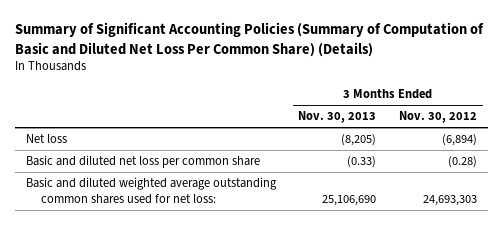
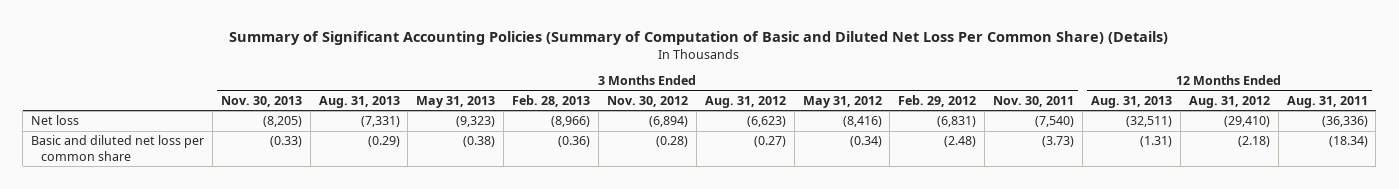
- | 3 Months Ended Nov. 30, 2013 | 3 Months Ended Nov. 30, 2012
+ | 3 Months Ended Nov. 30, 2013 | 3 Months Ended Aug. 31, 2013 | 3 Months Ended May 31, 2013 | 3 Months Ended Feb. 28, 2013 | 3 Months Ended Nov. 30, 2012 | 3 Months Ended Aug. 31, 2012 | 3 Months Ended May 31, 2012 | 3 Months Ended Feb. 29, 2012 | 3 Months Ended Nov. 30, 2011 | 12 Months Ended Aug. 31, 2013 | 12 Months Ended Aug. 31, 2012 | 12 Months Ended Aug. 31, 2011
- Basic and diluted weighted average outstanding common shares used for net loss: | 25,106,690 | 24,693,303

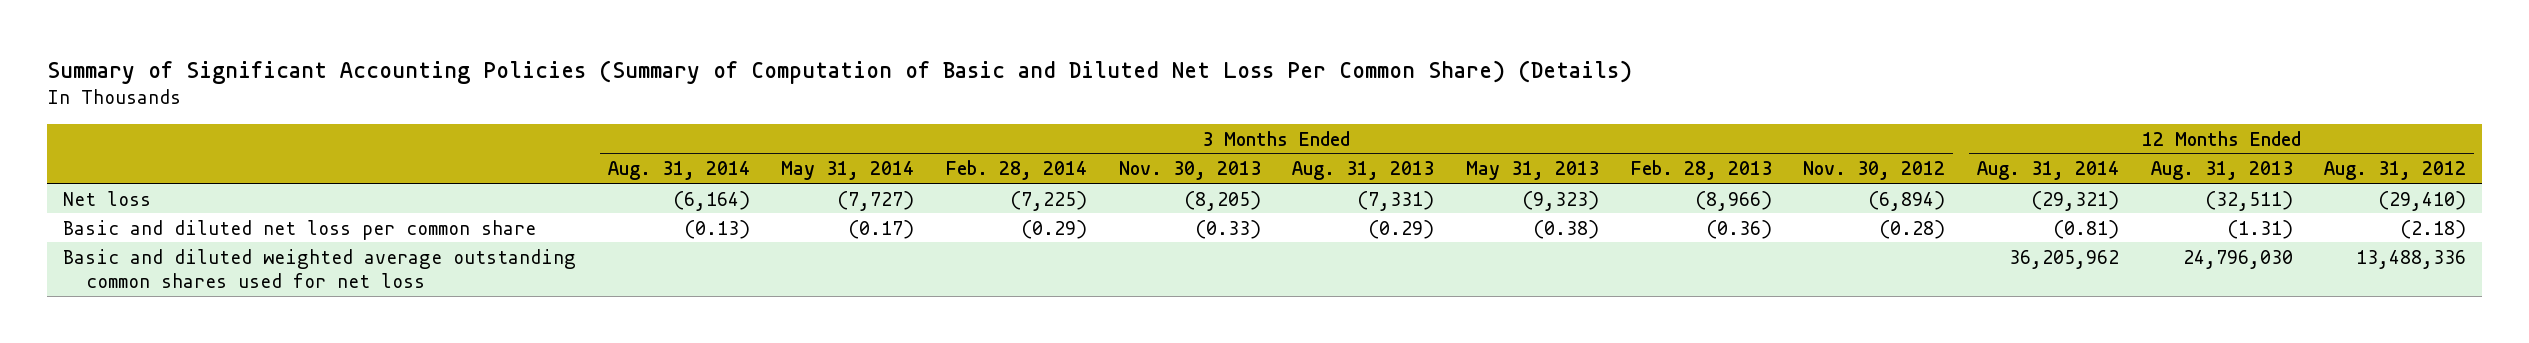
- | 3 Months Ended Nov. 30, 2013 | 3 Months Ended Aug. 31, 2013 | 3 Months Ended May 31, 2013 | 3 Months Ended Feb. 28, 2013 | 3 Months Ended Nov. 30, 2012 | 3 Months Ended Aug. 31, 2012 | 3 Months Ended May 31, 2012 | 3 Months Ended Feb. 29, 2012 | 3 Months Ended Nov. 30, 2011 | 12 Months Ended Aug. 31, 2013 | 12 Months Ended Aug. 31, 2012 | 12 Months Ended Aug. 31, 2011
+ | 3 Months Ended Aug. 31, 2014 | 3 Months Ended May 31, 2014 | 3 Months Ended Feb. 28, 2014 | 3 Months Ended Nov. 30, 2013 | 3 Months Ended Aug. 31, 2013 | 3 Months Ended May 31, 2013 | 3 Months Ended Feb. 28, 2013 | 3 Months Ended Nov. 30, 2012 | 12 Months Ended Aug. 31, 2014 | 12 Months Ended Aug. 31, 2013 | 12 Months Ended Aug. 31, 2012
+ Basic and diluted weighted average outstanding common shares used for net loss | | | | | | | | | 36,205,962 | 24,796,030 | 13,488,336

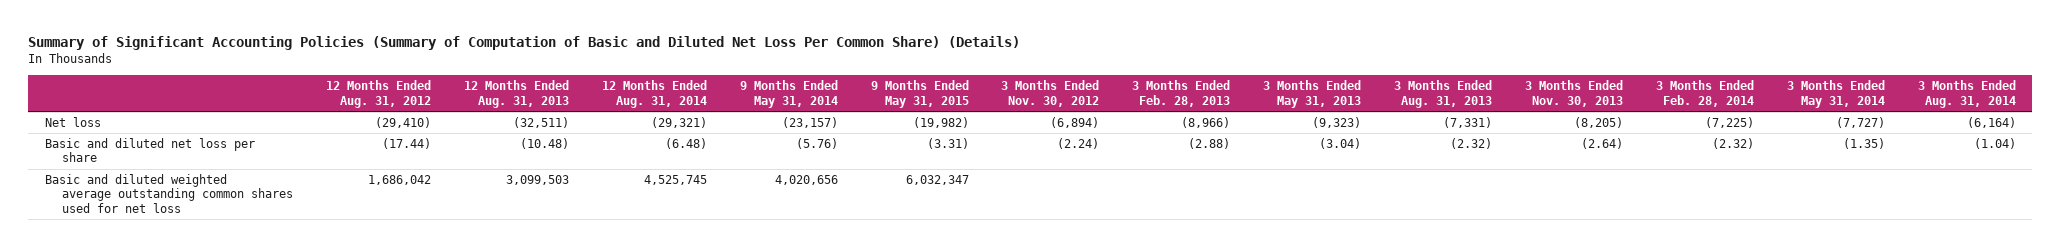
- | 3 Months Ended Aug. 31, 2014 | 3 Months Ended May 31, 2014 | 3 Months Ended Feb. 28, 2014 | 3 Months Ended Nov. 30, 2013 | 3 Months Ended Aug. 31, 2013 | 3 Months Ended May 31, 2013 | 3 Months Ended Feb. 28, 2013 | 3 Months Ended Nov. 30, 2012 | 12 Months Ended Aug. 31, 2014 | 12 Months Ended Aug. 31, 2013 | 12 Months Ended Aug. 31, 2012
+ | 12 Months Ended Aug. 31, 2012 | 12 Months Ended Aug. 31, 2013 | 12 Months Ended Aug. 31, 2014 | 9 Months Ended May 31, 2014 | 9 Months Ended May 31, 2015 | 3 Months Ended Nov. 30, 2012 | 3 Months Ended Feb. 28, 2013 | 3 Months Ended May 31, 2013 | 3 Months Ended Aug. 31, 2013 | 3 Months Ended Nov. 30, 2013 | 3 Months Ended Feb. 28, 2014 | 3 Months Ended May 31, 2014 | 3 Months Ended Aug. 31, 2014
- Basic and diluted net loss per common share | (0.13) | (0.17) | (0.29) | (0.33) | (0.29) | (0.38) | (0.36) | (0.28) | (0.81) | (1.31) | (2.18)
- Basic and diluted weighted average outstanding common shares used for net loss | | | | | | | | | 36,205,962 | 24,796,030 | 13,488,336
+ Basic and diluted net loss per share | (17.44) | (10.48) | (6.48) | (5.76) | (3.31) | (2.24) | (2.88) | (3.04) | (2.32) | (2.64) | (2.32) | (1.35) | (1.04)
+ Basic and diluted weighted average outstanding common shares used for net loss | 1,686,042 | 3,099,503 | 4,525,745 | 4,020,656 | 6,032,347 | | | | | | | |

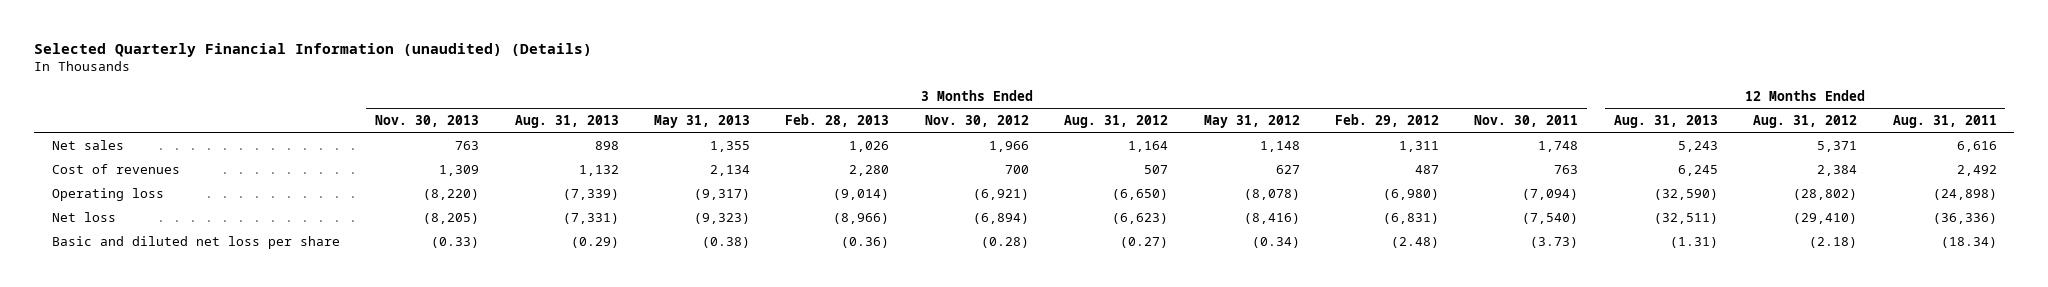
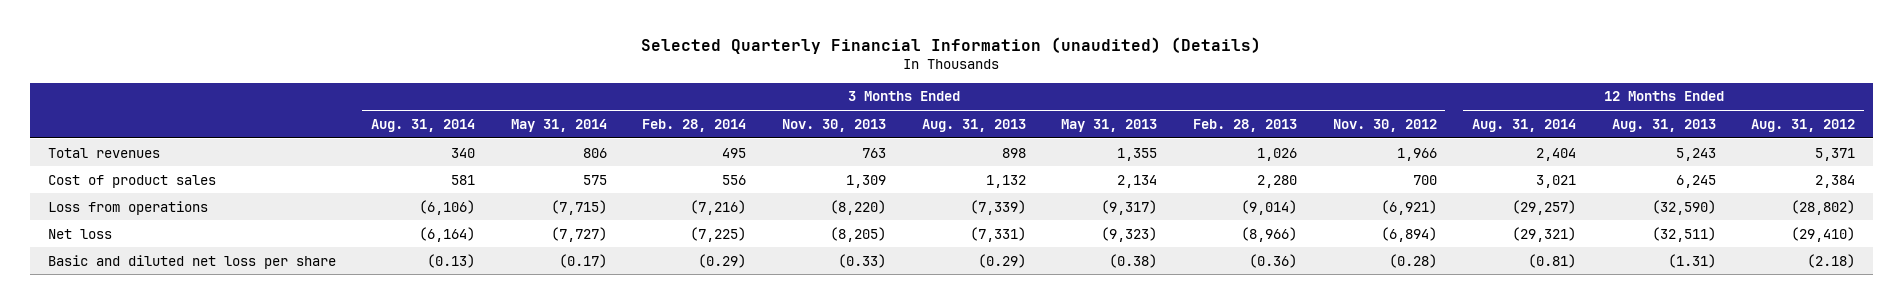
- | 3 Months Ended Nov. 30, 2013 | 3 Months Ended Aug. 31, 2013 | 3 Months Ended May 31, 2013 | 3 Months Ended Feb. 28, 2013 | 3 Months Ended Nov. 30, 2012 | 3 Months Ended Aug. 31, 2012 | 3 Months Ended May 31, 2012 | 3 Months Ended Feb. 29, 2012 | 3 Months Ended Nov. 30, 2011 | 12 Months Ended Aug. 31, 2013 | 12 Months Ended Aug. 31, 2012 | 12 Months Ended Aug. 31, 2011
+ | 3 Months Ended Aug. 31, 2014 | 3 Months Ended May 31, 2014 | 3 Months Ended Feb. 28, 2014 | 3 Months Ended Nov. 30, 2013 | 3 Months Ended Aug. 31, 2013 | 3 Months Ended May 31, 2013 | 3 Months Ended Feb. 28, 2013 | 3 Months Ended Nov. 30, 2012 | 12 Months Ended Aug. 31, 2014 | 12 Months Ended Aug. 31, 2013 | 12 Months Ended Aug. 31, 2012
- Net sales | 763 | 898 | 1,355 | 1,026 | 1,966 | 1,164 | 1,148 | 1,311 | 1,748 | 5,243 | 5,371 | 6,616
- Cost of revenues | 1,309 | 1,132 | 2,134 | 2,280 | 700 | 507 | 627 | 487 | 763 | 6,245 | 2,384 | 2,492
- Operating loss | (8,220) | (7,339) | (9,317) | (9,014) | (6,921) | (6,650) | (8,078) | (6,980) | (7,094) | (32,590) | (28,802) | (24,898)
+ Total revenues | 340 | 806 | 495 | 763 | 898 | 1,355 | 1,026 | 1,966 | 2,404 | 5,243 | 5,371
+ Cost of product sales | 581 | 575 | 556 | 1,309 | 1,132 | 2,134 | 2,280 | 700 | 3,021 | 6,245 | 2,384
+ Loss from operations | (6,106) | (7,715) | (7,216) | (8,220) | (7,339) | (9,317) | (9,014) | (6,921) | (29,257) | (32,590) | (28,802)

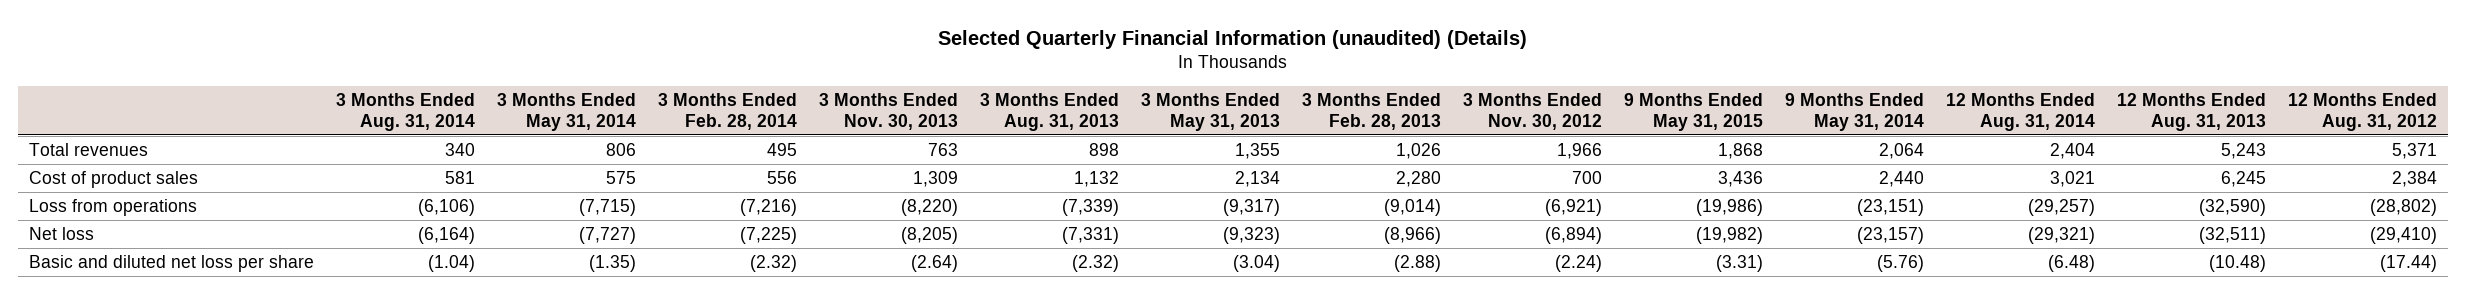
- | 3 Months Ended Aug. 31, 2014 | 3 Months Ended May 31, 2014 | 3 Months Ended Feb. 28, 2014 | 3 Months Ended Nov. 30, 2013 | 3 Months Ended Aug. 31, 2013 | 3 Months Ended May 31, 2013 | 3 Months Ended Feb. 28, 2013 | 3 Months Ended Nov. 30, 2012 | 12 Months Ended Aug. 31, 2014 | 12 Months Ended Aug. 31, 2013 | 12 Months Ended Aug. 31, 2012
+ | 3 Months Ended Aug. 31, 2014 | 3 Months Ended May 31, 2014 | 3 Months Ended Feb. 28, 2014 | 3 Months Ended Nov. 30, 2013 | 3 Months Ended Aug. 31, 2013 | 3 Months Ended May 31, 2013 | 3 Months Ended Feb. 28, 2013 | 3 Months Ended Nov. 30, 2012 | 9 Months Ended May 31, 2015 | 9 Months Ended May 31, 2014 | 12 Months Ended Aug. 31, 2014 | 12 Months Ended Aug. 31, 2013 | 12 Months Ended Aug. 31, 2012
- Basic and diluted net loss per share | (0.13) | (0.17) | (0.29) | (0.33) | (0.29) | (0.38) | (0.36) | (0.28) | (0.81) | (1.31) | (2.18)
+ Basic and diluted net loss per share | (1.04) | (1.35) | (2.32) | (2.64) | (2.32) | (3.04) | (2.88) | (2.24) | (3.31) | (5.76) | (6.48) | (10.48) | (17.44)

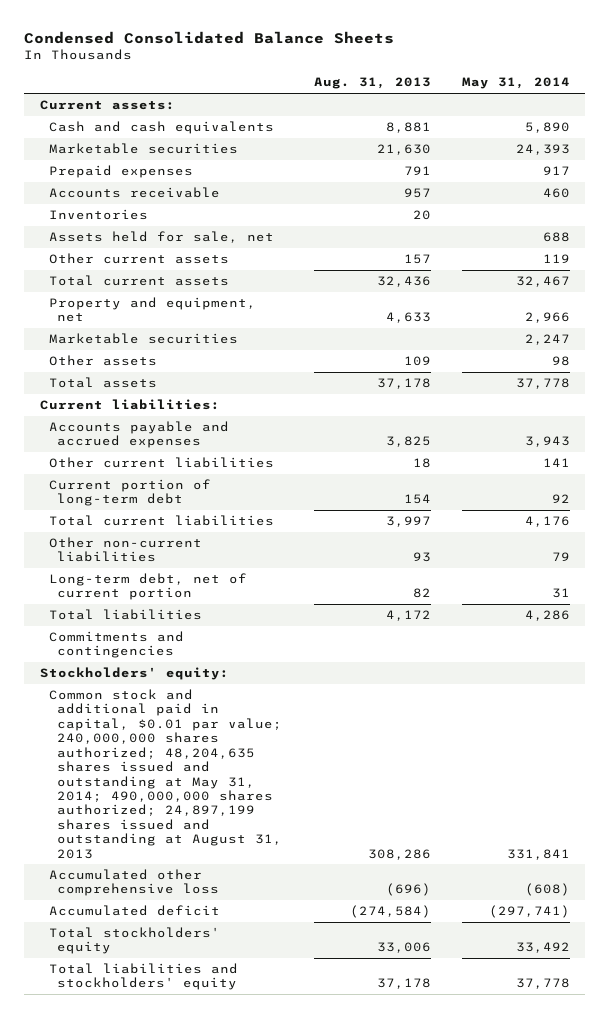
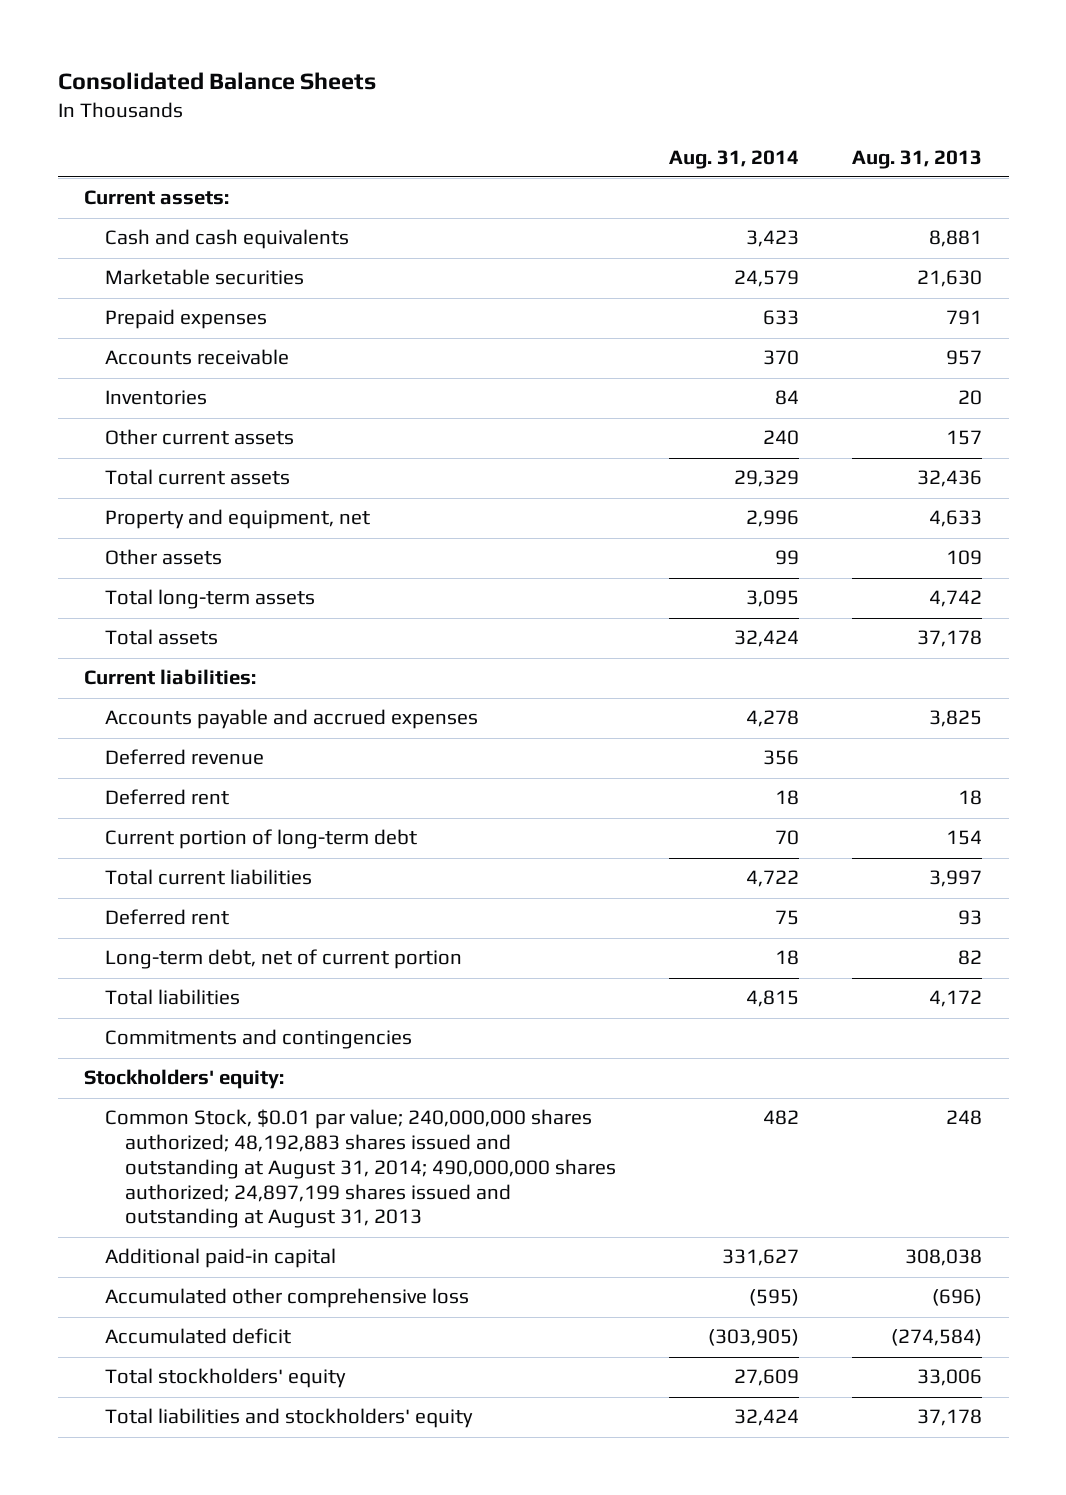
- Condensed Consolidated Balance Sheets
+ Consolidated Balance Sheets
- | Aug. 31, 2013 | May 31, 2014
+ | Aug. 31, 2014 | Aug. 31, 2013
- Assets held for sale, net | | 688
- Marketable securities | | 2,247
+ Total long-term assets | 3,095 | 4,742
- Other current liabilities | 18 | 141
+ Deferred revenue | 356 |
+ Deferred rent | 18 | 18
- Other non-current liabilities | 93 | 79
+ Deferred rent | 75 | 93
- Common stock and additional paid in capital, $0.01 par value; 240,000,000 shares authorized; 48,204,635 shares issued and outstanding at May 31, 2014; 490,000,000 shares authorized; 24,897,199 shares issued and outstanding at August 31, 2013 | 308,286 | 331,841
+ Common Stock, $0.01 par value; 240,000,000 shares authorized; 48,192,883 shares issued and outstanding at August 31, 2014; 490,000,000 shares authorized; 24,897,199 shares issued and outstanding at August 31, 2013 | 482 | 248
+ Additional paid-in capital | 331,627 | 308,038

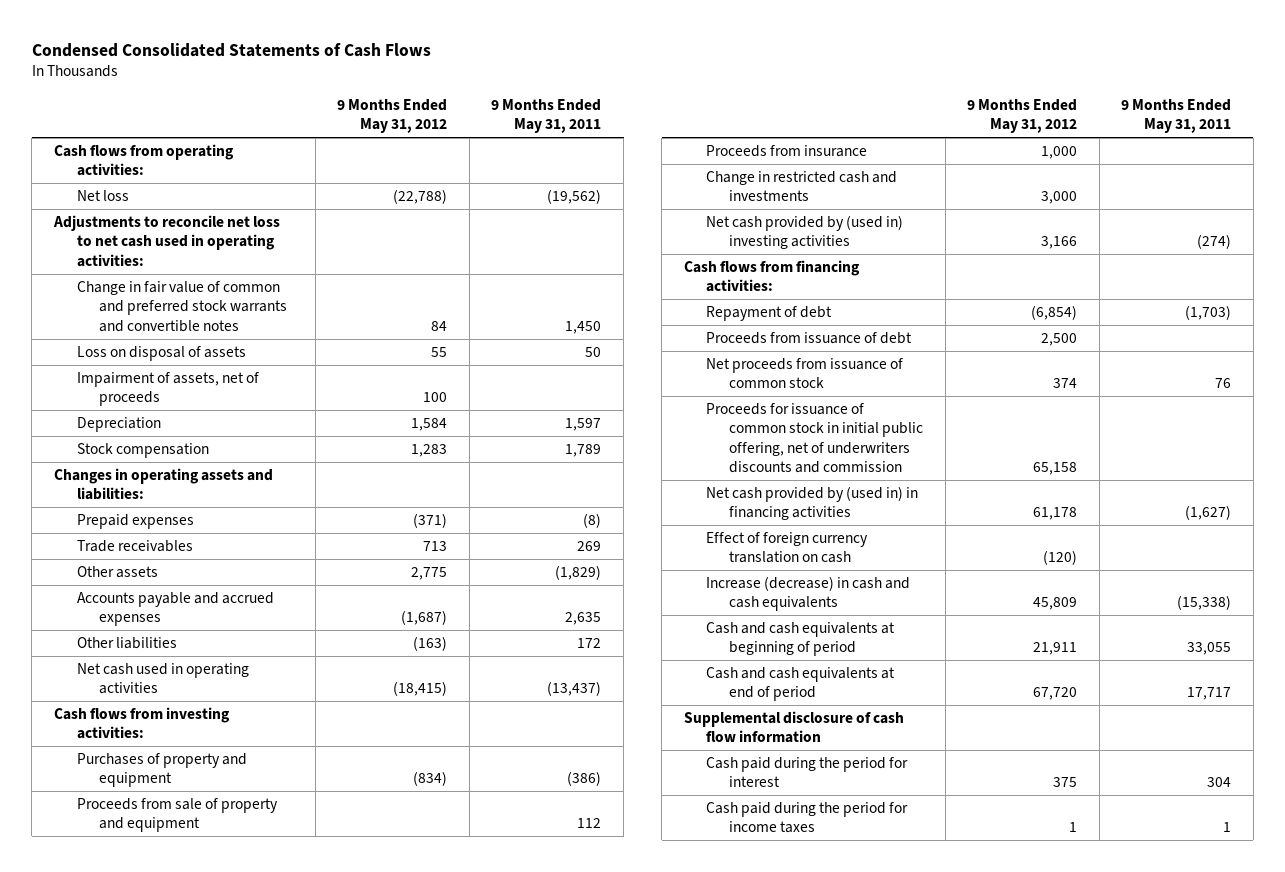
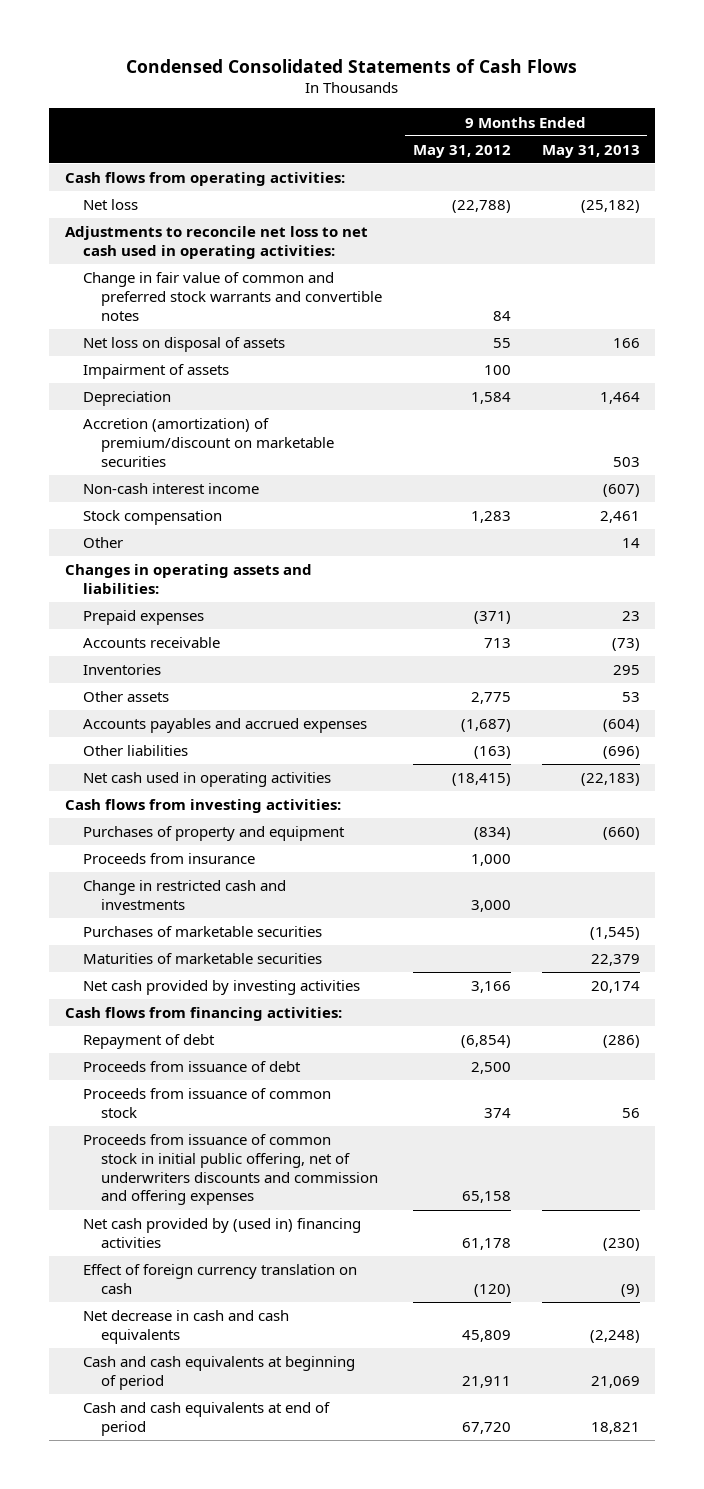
- | 9 Months Ended May 31, 2012 | 9 Months Ended May 31, 2011
+ | 9 Months Ended May 31, 2012 | 9 Months Ended May 31, 2013
- Loss on disposal of assets | 55 | 50
- Impairment of assets, net of proceeds | 100 |
+ Net loss on disposal of assets | 55 | 166
+ Impairment of assets | 100 |
+ Accretion (amortization) of premium/discount on marketable securities | | 503
+ Non-cash interest income | | (607)
+ Other | | 14
- Trade receivables | 713 | 269
+ Accounts receivable | 713 | (73)
+ Inventories | | 295
- Accounts payable and accrued expenses | (1,687) | 2,635
+ Accounts payables and accrued expenses | (1,687) | (604)
- Proceeds from sale of property and equipment | | 112
- Net cash provided by (used in) investing activities | 3,166 | (274)
+ Purchases of marketable securities | | (1,545)
+ Maturities of marketable securities | | 22,379
+ Net cash provided by investing activities | 3,166 | 20,174
- Net proceeds from issuance of common stock | 374 | 76
- Proceeds for issuance of common stock in initial public offering, net of underwriters discounts and commission | 65,158 |
- Net cash provided by (used in) in financing activities | 61,178 | (1,627)
+ Proceeds from issuance of common stock | 374 | 56
+ Proceeds from issuance of common stock in initial public offering, net of underwriters discounts and commission and offering expenses | 65,158 |
+ Net cash provided by (used in) financing activities | 61,178 | (230)
- Increase (decrease) in cash and cash equivalents | 45,809 | (15,338)
+ Net decrease in cash and cash equivalents | 45,809 | (2,248)
- Supplemental disclosure of cash flow information
- Cash paid during the period for interest | 375 | 304
- Cash paid during the period for income taxes | 1 | 1

